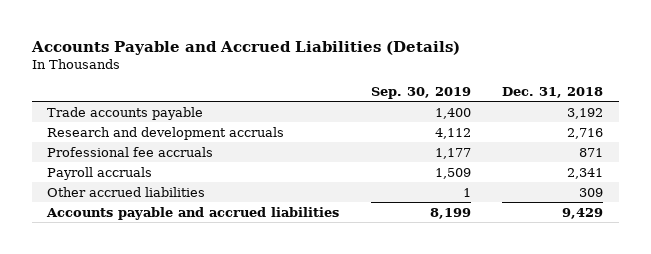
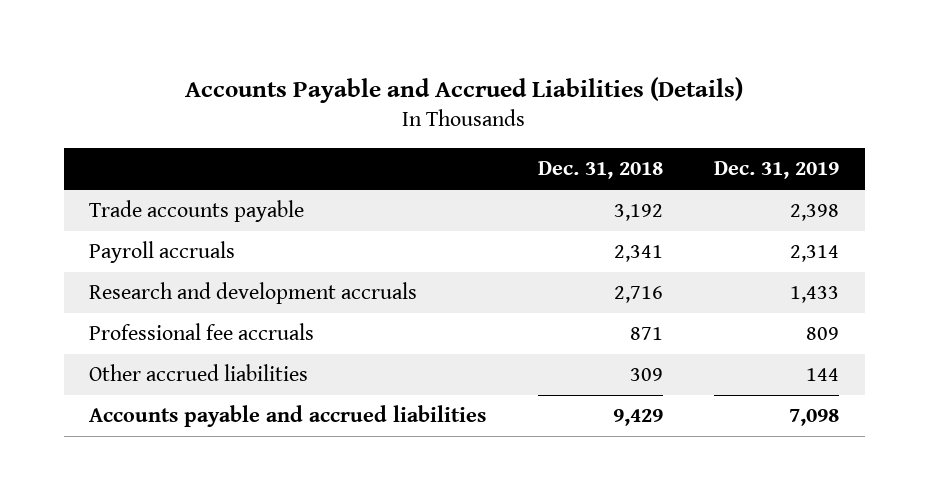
- | Sep. 30, 2019 | Dec. 31, 2018
+ | Dec. 31, 2018 | Dec. 31, 2019
moved up: Payroll accruals | 2,341 | 2,314

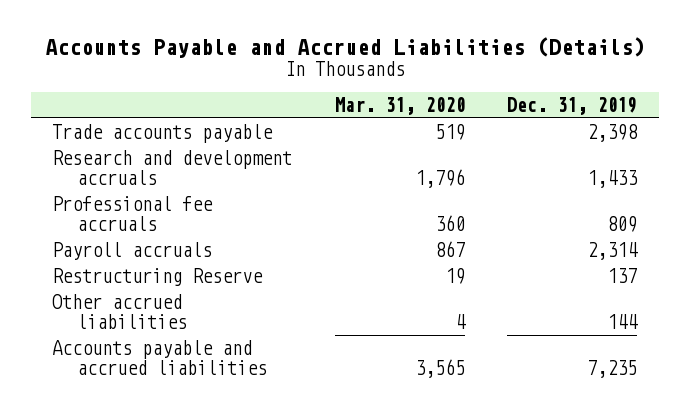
- | Dec. 31, 2018 | Dec. 31, 2019
+ | Mar. 31, 2020 | Dec. 31, 2019
moved down: Payroll accruals | 867 | 2,314
+ Restructuring Reserve | 19 | 137
- Accounts payable and accrued liabilities | 9,429 | 7,098
+ Accounts payable and accrued liabilities | 3,565 | 7,235

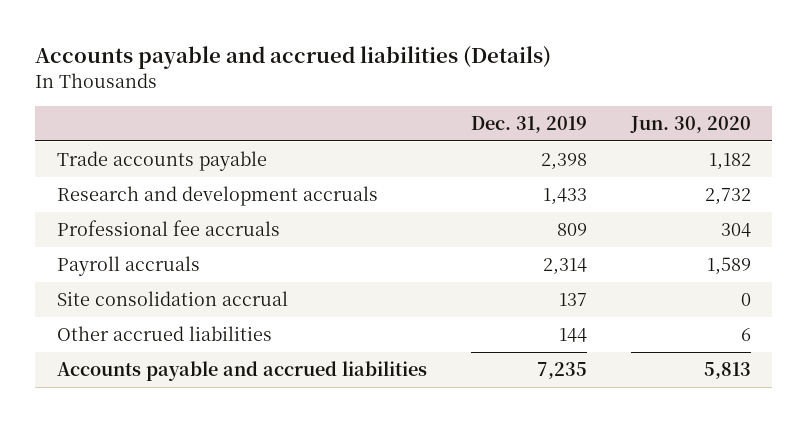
- Accounts Payable and Accrued Liabilities (Details)
+ Accounts payable and accrued liabilities (Details)
- | Mar. 31, 2020 | Dec. 31, 2019
+ | Dec. 31, 2019 | Jun. 30, 2020
- Restructuring Reserve | 19 | 137
+ Site consolidation accrual | 137 | 0

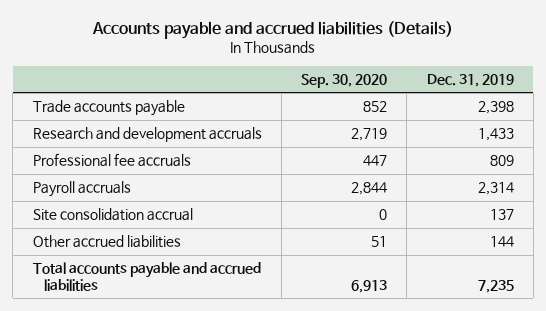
- | Dec. 31, 2019 | Jun. 30, 2020
+ | Sep. 30, 2020 | Dec. 31, 2019
- Accounts payable and accrued liabilities | 7,235 | 5,813
+ Total accounts payable and accrued liabilities | 6,913 | 7,235

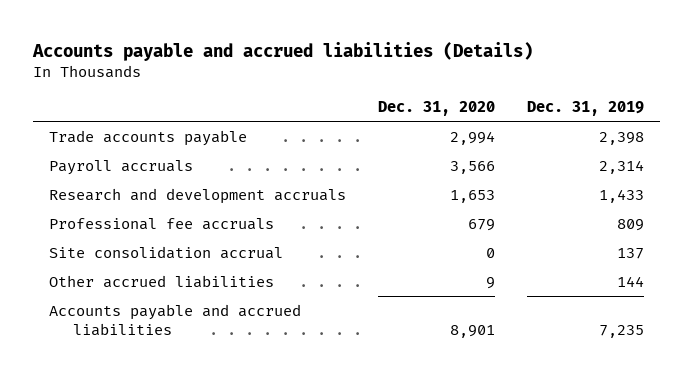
- | Sep. 30, 2020 | Dec. 31, 2019
+ | Dec. 31, 2020 | Dec. 31, 2019
moved up: Payroll accruals | 3,566 | 2,314
- Total accounts payable and accrued liabilities | 6,913 | 7,235
+ Accounts payable and accrued liabilities | 8,901 | 7,235

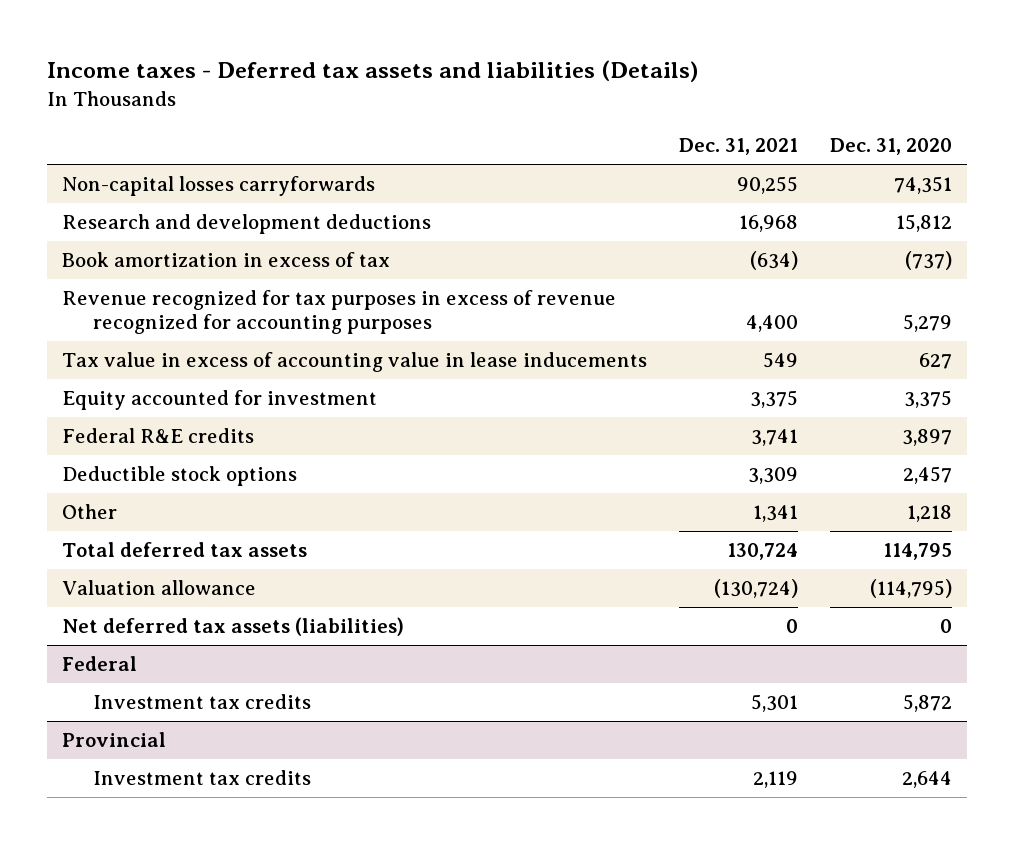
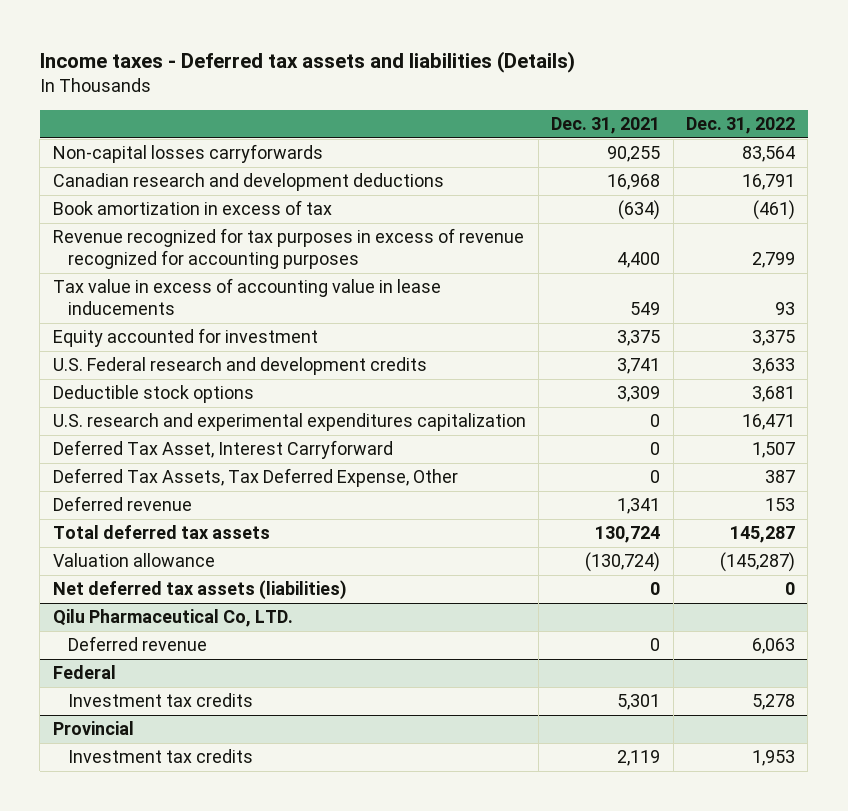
- | Dec. 31, 2021 | Dec. 31, 2020
+ | Dec. 31, 2021 | Dec. 31, 2022
- Research and development deductions | 16,968 | 15,812
+ Canadian research and development deductions | 16,968 | 16,791
- Federal R&E credits | 3,741 | 3,897
+ U.S. Federal research and development credits | 3,741 | 3,633
- Other | 1,341 | 1,218
+ U.S. research and experimental expenditures capitalization | 0 | 16,471
+ Deferred Tax Asset, Interest Carryforward | 0 | 1,507
+ Deferred Tax Assets, Tax Deferred Expense, Other | 0 | 387
+ Deferred revenue | 1,341 | 153
+ Qilu Pharmaceutical Co, LTD.
+ Deferred revenue | 0 | 6,063

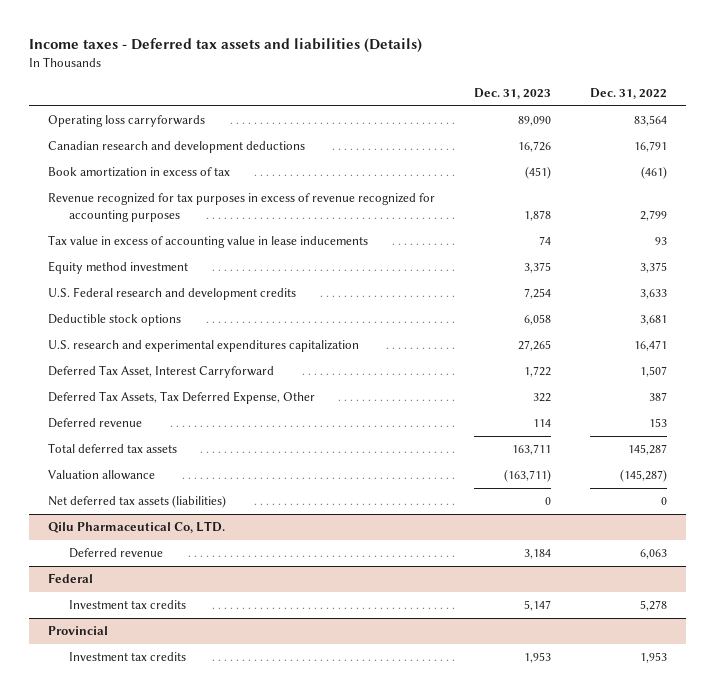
- | Dec. 31, 2021 | Dec. 31, 2022
+ | Dec. 31, 2023 | Dec. 31, 2022
- Non-capital losses carryforwards | 90,255 | 83,564
+ Operating loss carryforwards | 89,090 | 83,564
- Equity accounted for investment | 3,375 | 3,375
+ Equity method investment | 3,375 | 3,375

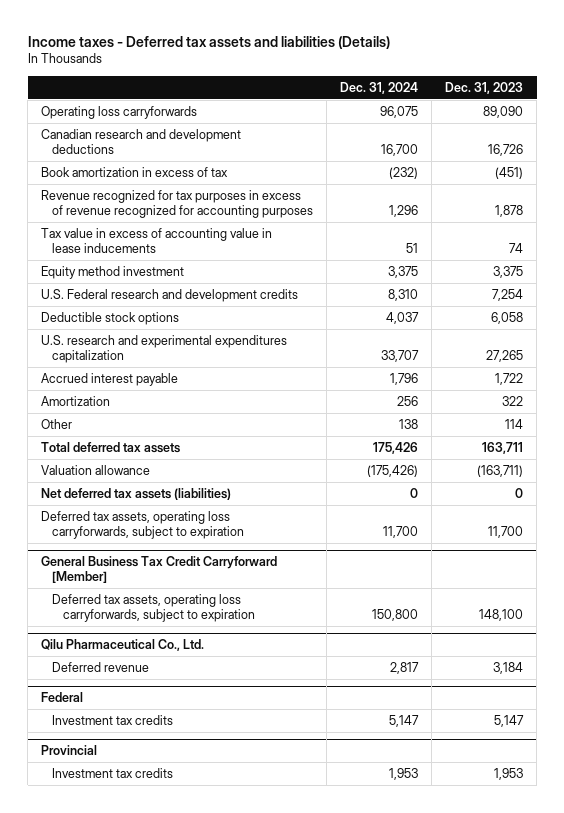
- | Dec. 31, 2023 | Dec. 31, 2022
+ | Dec. 31, 2024 | Dec. 31, 2023
- Deferred Tax Asset, Interest Carryforward | 1,722 | 1,507
- Deferred Tax Assets, Tax Deferred Expense, Other | 322 | 387
- Deferred revenue | 114 | 153
+ Accrued interest payable | 1,796 | 1,722
+ Amortization | 256 | 322
+ Other | 138 | 114
- Qilu Pharmaceutical Co, LTD.
+ Deferred tax assets, operating loss carryforwards, subject to expiration | 11,700 | 11,700
+ General Business Tax Credit Carryforward [Member]
+ Deferred tax assets, operating loss carryforwards, subject to expiration | 150,800 | 148,100
+ Qilu Pharmaceutical Co., Ltd.

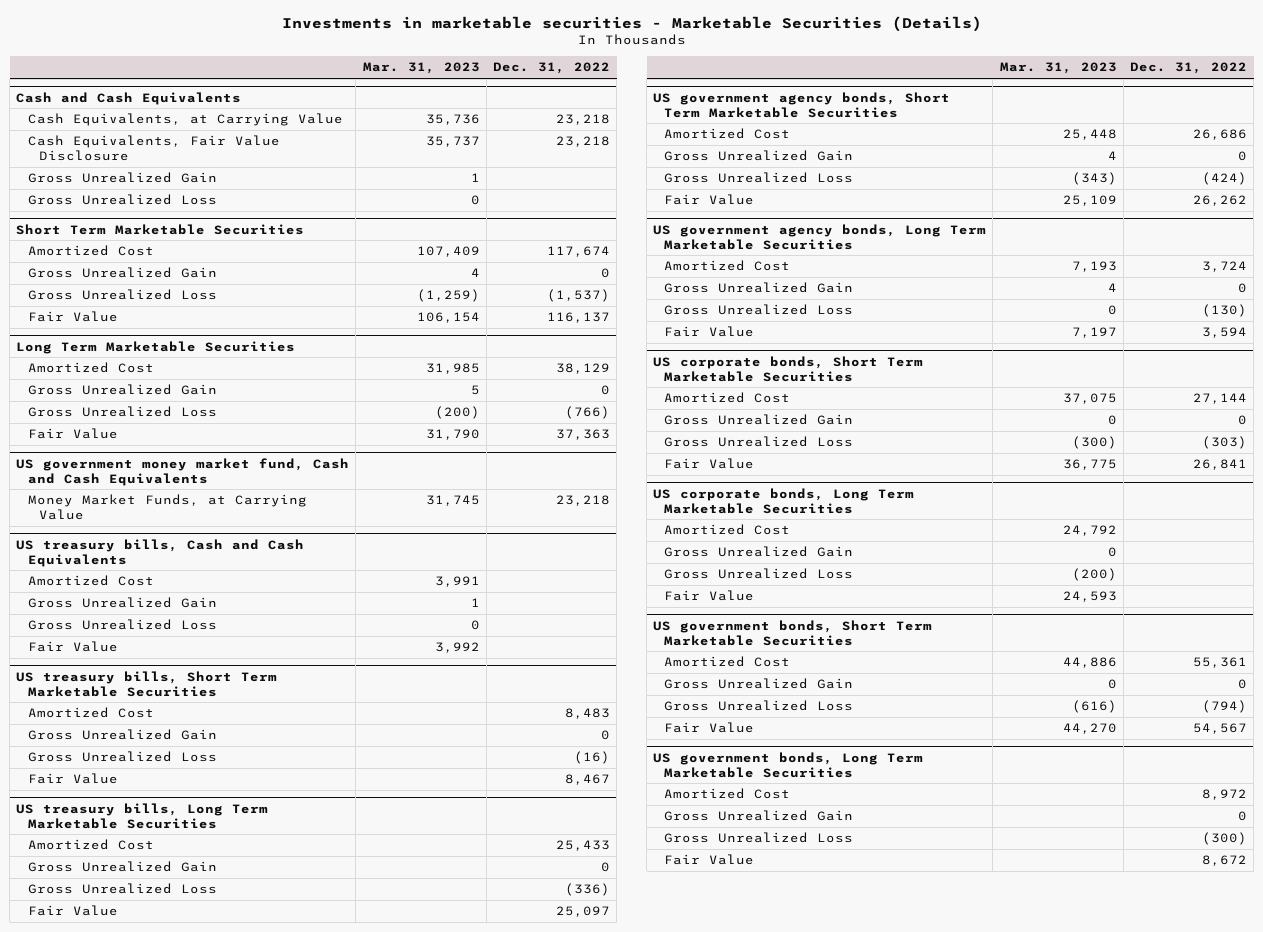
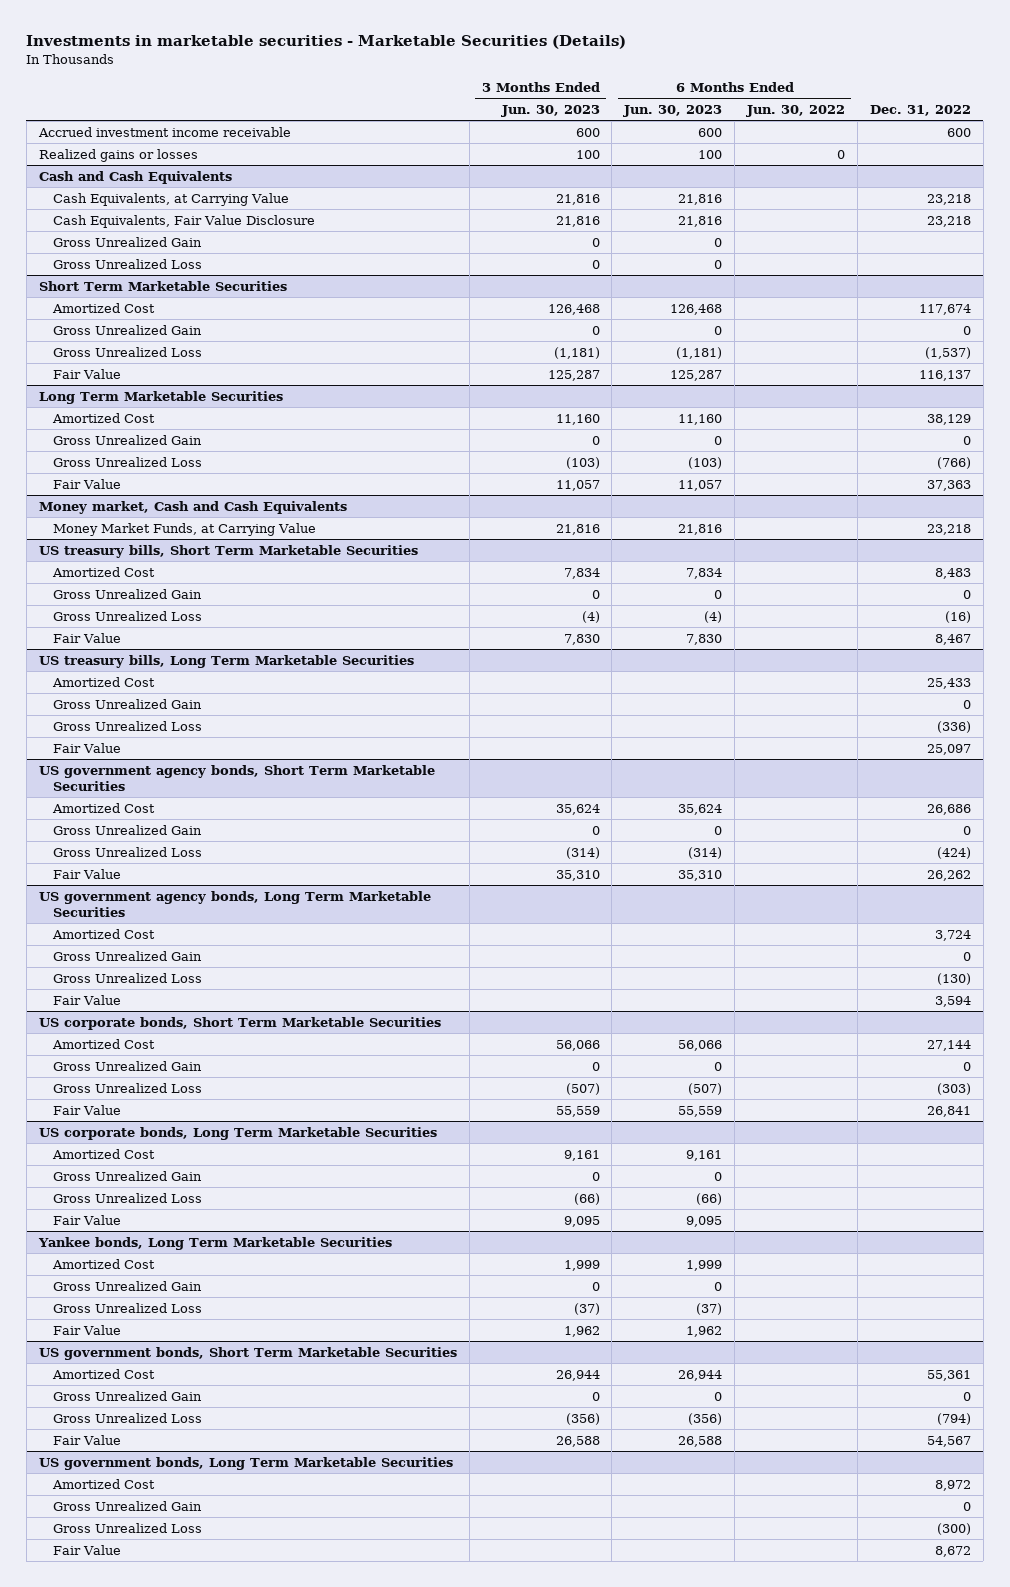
- | Mar. 31, 2023 | Dec. 31, 2022
+ | 3 Months Ended Jun. 30, 2023 | 6 Months Ended Jun. 30, 2023 | 6 Months Ended Jun. 30, 2022 | Dec. 31, 2022
+ Accrued investment income receivable | 600 | 600 | | 600
+ Realized gains or losses | 100 | 100 | 0 |
- US government money market fund, Cash and Cash Equivalents
+ Money market, Cash and Cash Equivalents
- US treasury bills, Cash and Cash Equivalents
- Amortized Cost | 3,991 |
- Gross Unrealized Gain | 1 |
- Gross Unrealized Loss | 0 |
- Fair Value | 3,992 |
+ Yankee bonds, Long Term Marketable Securities
+ Amortized Cost | 1,999 | 1,999 | |
+ Gross Unrealized Gain | 0 | 0 | |
+ Gross Unrealized Loss | (37) | (37) | |
+ Fair Value | 1,962 | 1,962 | |

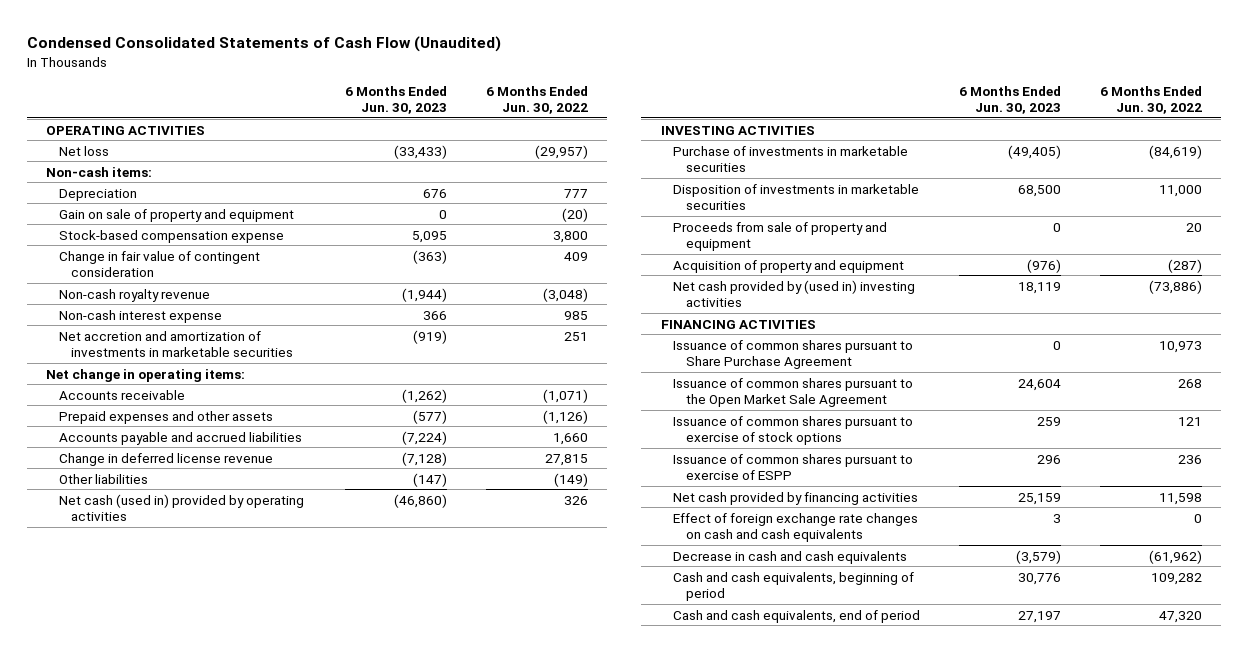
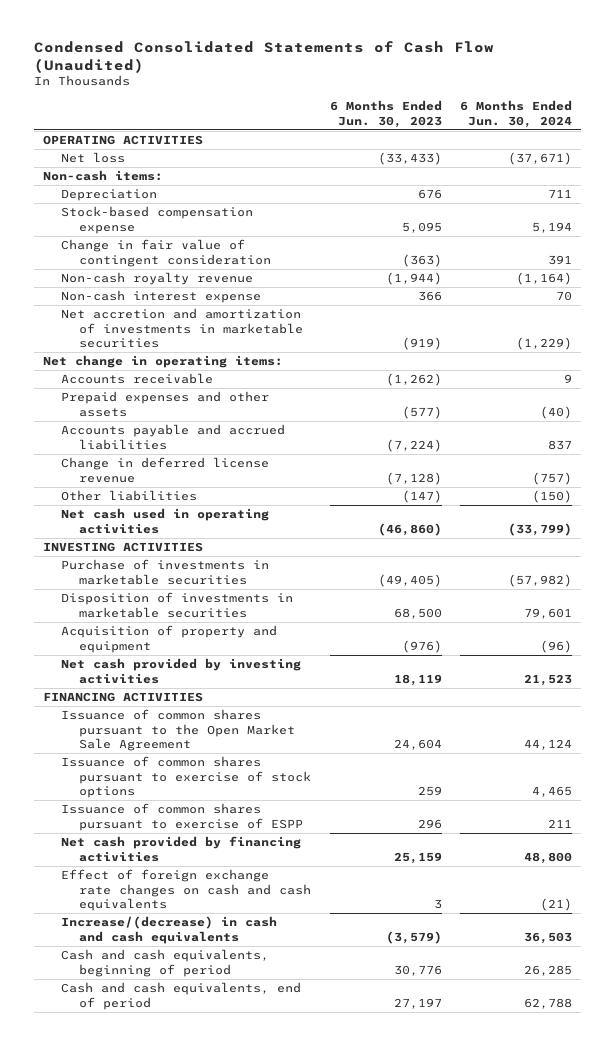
- | 6 Months Ended Jun. 30, 2023 | 6 Months Ended Jun. 30, 2022
+ | 6 Months Ended Jun. 30, 2023 | 6 Months Ended Jun. 30, 2024
- Gain on sale of property and equipment | 0 | (20)
- Net cash (used in) provided by operating activities | (46,860) | 326
+ Net cash used in operating activities | (46,860) | (33,799)
- Proceeds from sale of property and equipment | 0 | 20
- Net cash provided by (used in) investing activities | 18,119 | (73,886)
+ Net cash provided by investing activities | 18,119 | 21,523
- Issuance of common shares pursuant to Share Purchase Agreement | 0 | 10,973
- Decrease in cash and cash equivalents | (3,579) | (61,962)
+ Increase/(decrease) in cash and cash equivalents | (3,579) | 36,503

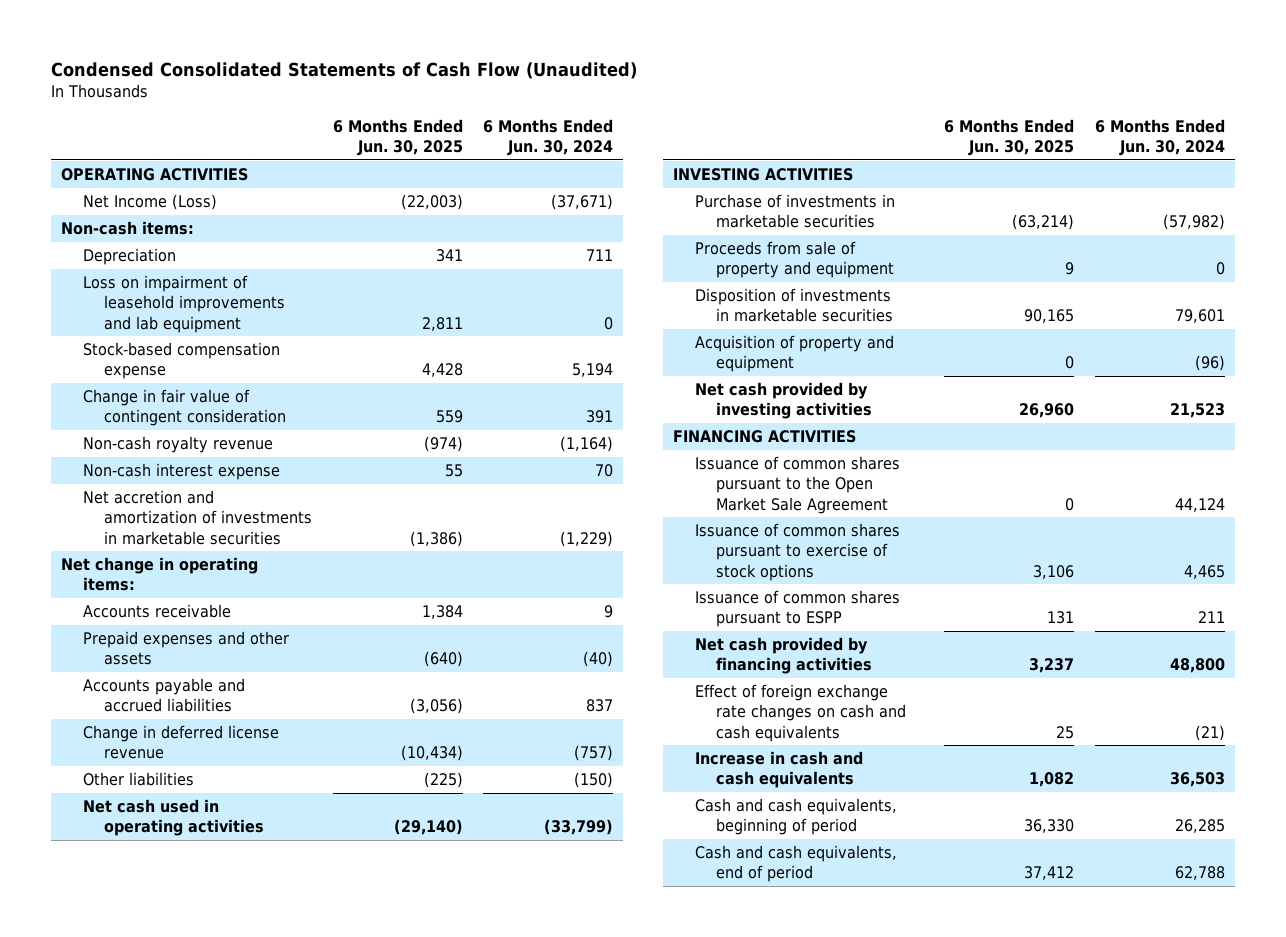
- | 6 Months Ended Jun. 30, 2023 | 6 Months Ended Jun. 30, 2024
+ | 6 Months Ended Jun. 30, 2025 | 6 Months Ended Jun. 30, 2024
- Net loss | (33,433) | (37,671)
+ Net Income (Loss) | (22,003) | (37,671)
+ Loss on impairment of leasehold improvements and lab equipment | 2,811 | 0
+ Proceeds from sale of property and equipment | 9 | 0
- Issuance of common shares pursuant to exercise of ESPP | 296 | 211
+ Issuance of common shares pursuant to ESPP | 131 | 211
- Increase/(decrease) in cash and cash equivalents | (3,579) | 36,503
+ Increase in cash and cash equivalents | 1,082 | 36,503

